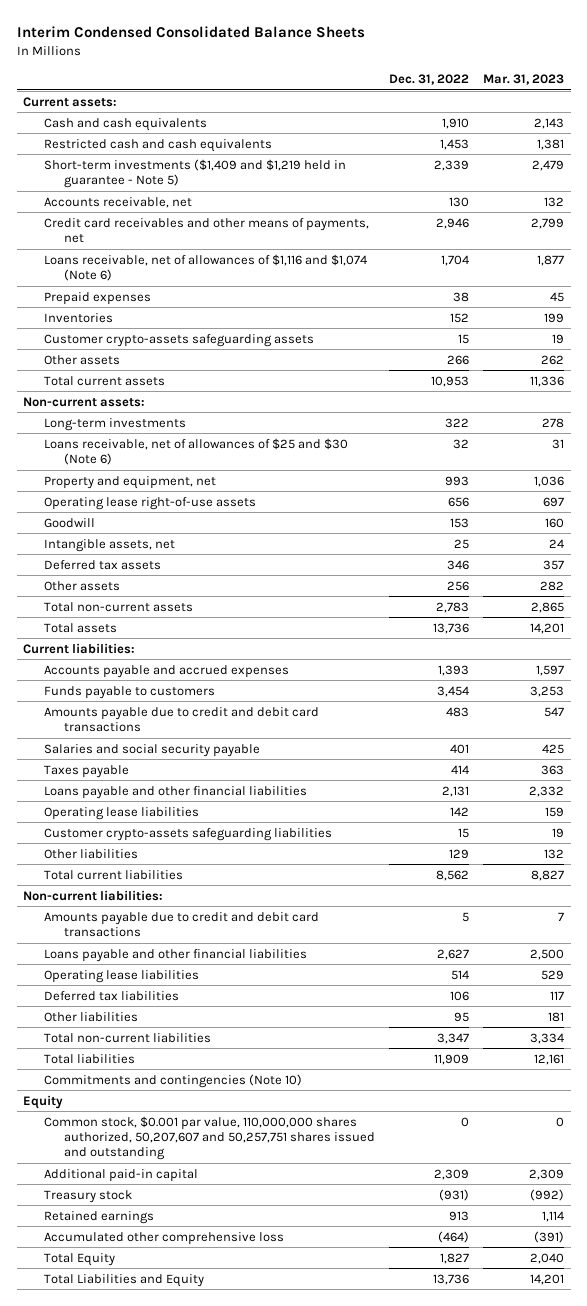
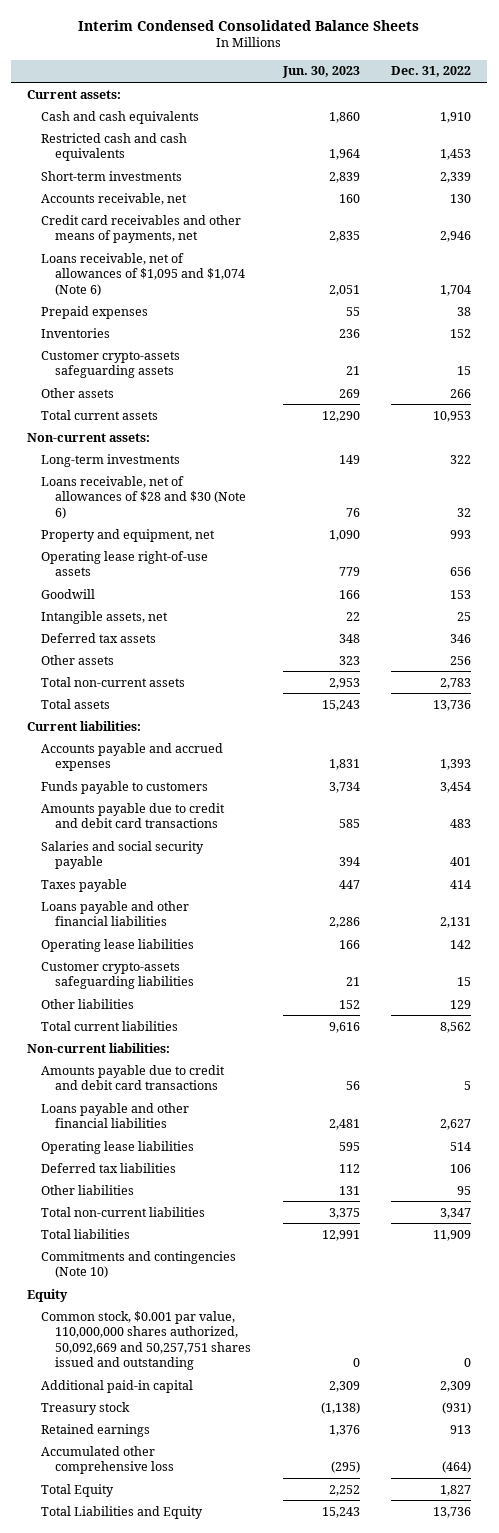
- | Dec. 31, 2022 | Mar. 31, 2023
+ | Jun. 30, 2023 | Dec. 31, 2022
- Short-term investments ($1,409 and $1,219 held in guarantee - Note 5) | 2,339 | 2,479
+ Short-term investments | 2,839 | 2,339
- Loans receivable, net of allowances of $1,116 and $1,074 (Note 6) | 1,704 | 1,877
+ Loans receivable, net of allowances of $1,095 and $1,074 (Note 6) | 2,051 | 1,704
- Loans receivable, net of allowances of $25 and $30 (Note 6) | 32 | 31
+ Loans receivable, net of allowances of $28 and $30 (Note 6) | 76 | 32
- Common stock, $0.001 par value, 110,000,000 shares authorized, 50,207,607 and 50,257,751 shares issued and outstanding | 0 | 0
+ Common stock, $0.001 par value, 110,000,000 shares authorized, 50,092,669 and 50,257,751 shares issued and outstanding | 0 | 0

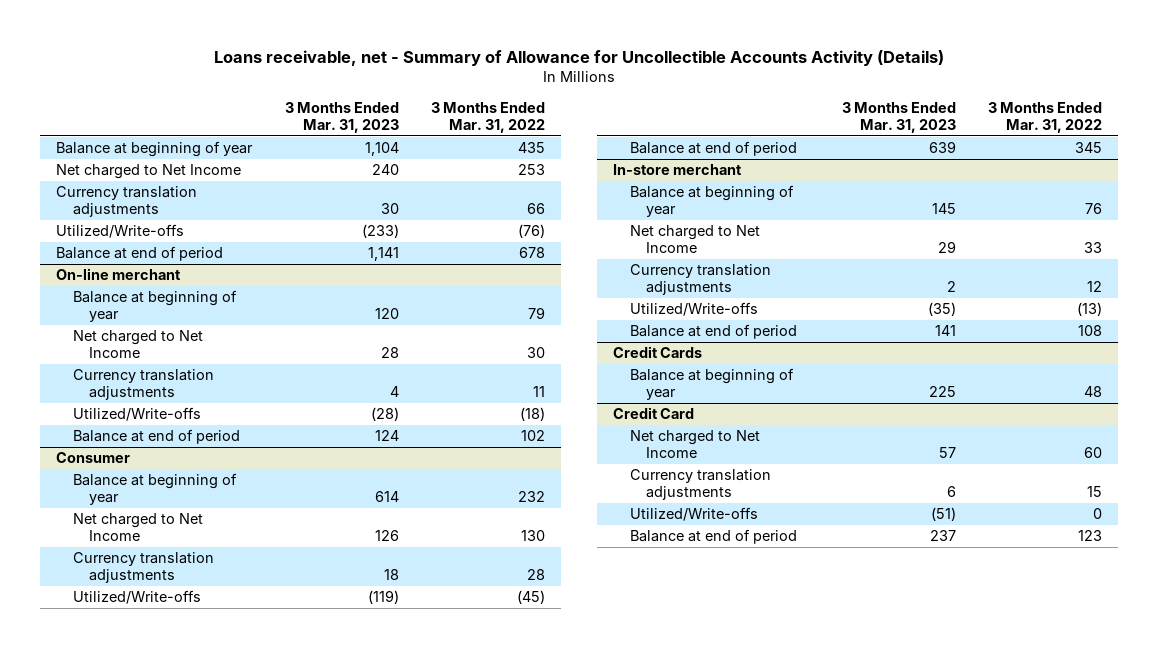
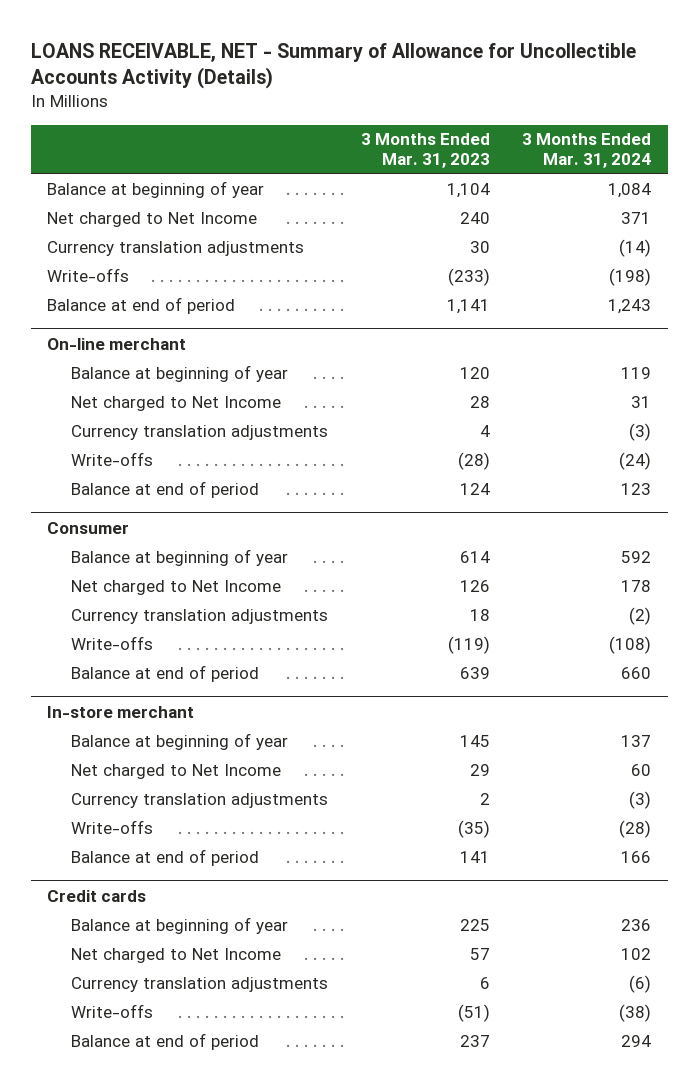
- Loans receivable, net - Summary of Allowance for Uncollectible Accounts Activity (Details)
+ LOANS RECEIVABLE, NET - Summary of Allowance for Uncollectible Accounts Activity (Details)
- | 3 Months Ended Mar. 31, 2023 | 3 Months Ended Mar. 31, 2022
+ | 3 Months Ended Mar. 31, 2023 | 3 Months Ended Mar. 31, 2024
- Utilized/Write-offs | (233) | (76)
+ Write-offs | (233) | (198)
@ On-line merchant
- Utilized/Write-offs | (28) | (18)
+ Write-offs | (28) | (24)
@ Consumer
- Utilized/Write-offs | (119) | (45)
+ Write-offs | (119) | (108)
@ In-store merchant
- Utilized/Write-offs | (35) | (13)
+ Write-offs | (35) | (28)
- Credit Cards
+ Credit cards
- Credit Card
- Utilized/Write-offs | (51) | 0
+ Write-offs | (51) | (38)

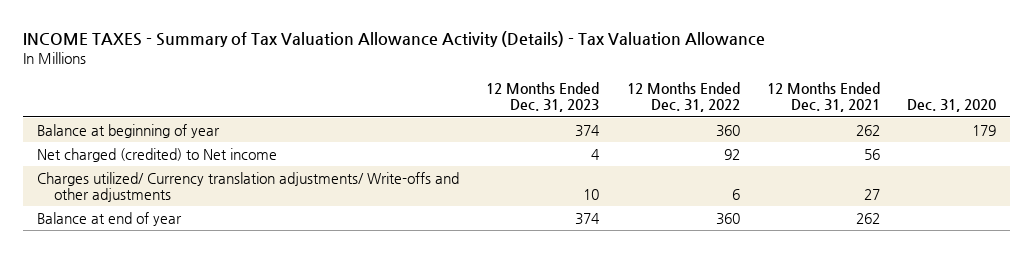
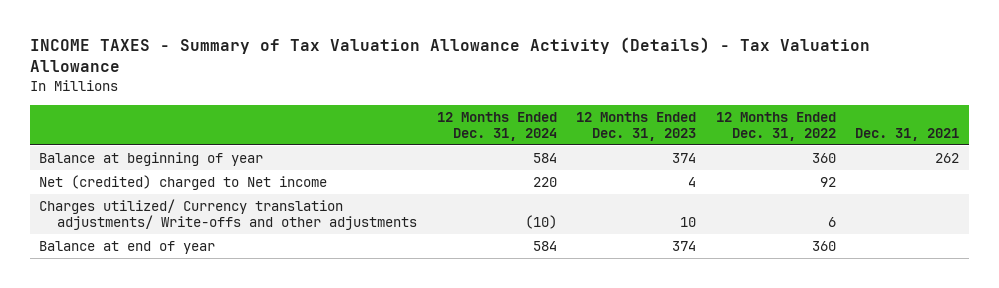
- | 12 Months Ended Dec. 31, 2023 | 12 Months Ended Dec. 31, 2022 | 12 Months Ended Dec. 31, 2021 | Dec. 31, 2020
+ | 12 Months Ended Dec. 31, 2024 | 12 Months Ended Dec. 31, 2023 | 12 Months Ended Dec. 31, 2022 | Dec. 31, 2021
- Net charged (credited) to Net income | 4 | 92 | 56 |
+ Net (credited) charged to Net income | 220 | 4 | 92 |

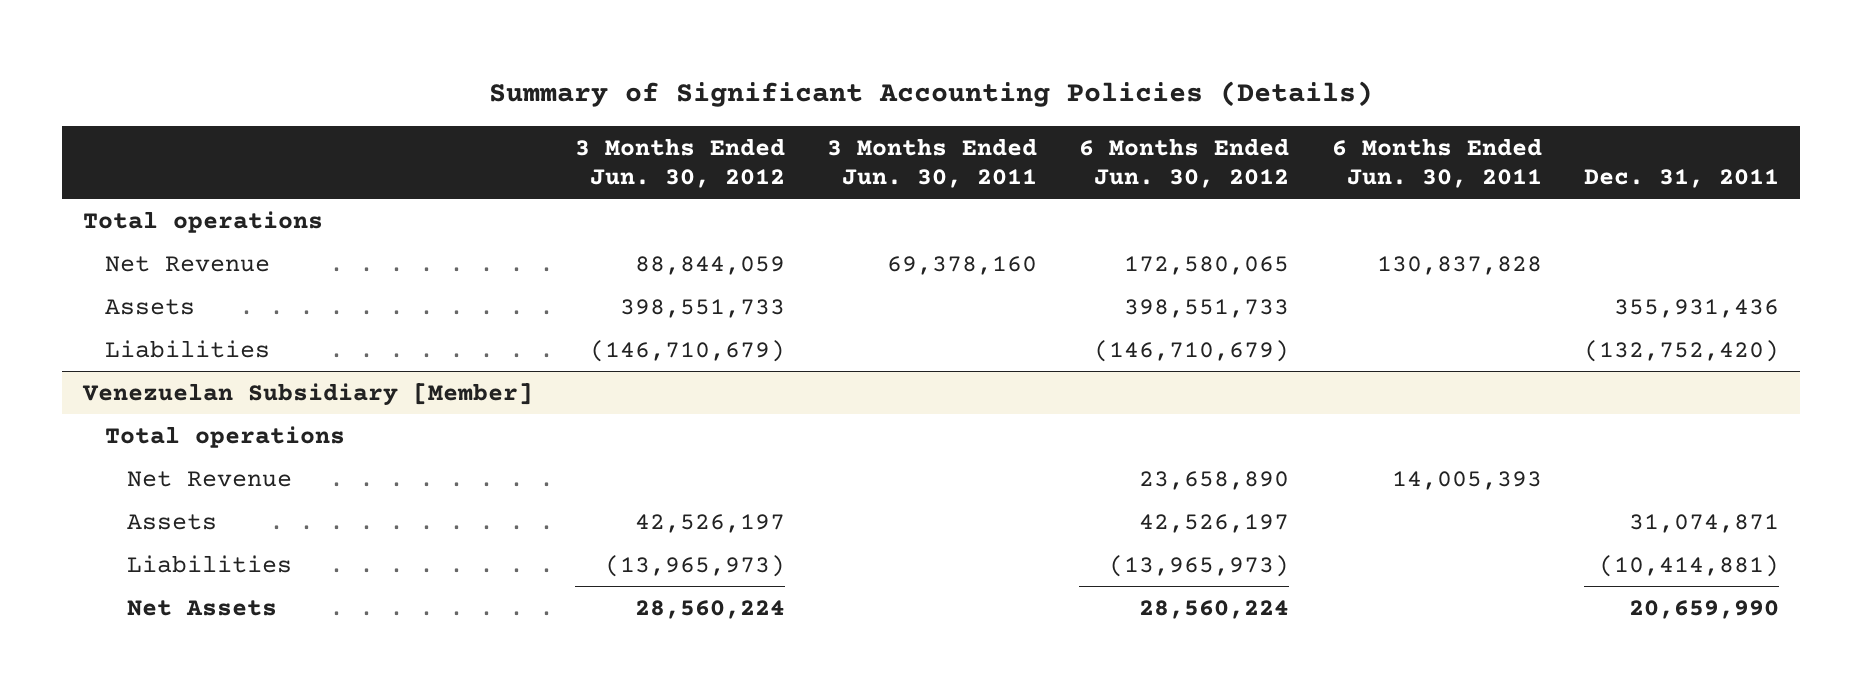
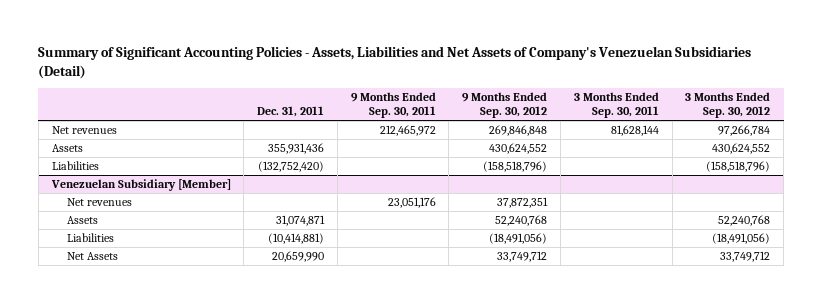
- Summary of Significant Accounting Policies (Details)
+ Summary of Significant Accounting Policies - Assets, Liabilities and Net Assets of Company's Venezuelan Subsidiaries (Detail)
- | 3 Months Ended Jun. 30, 2012 | 3 Months Ended Jun. 30, 2011 | 6 Months Ended Jun. 30, 2012 | 6 Months Ended Jun. 30, 2011 | Dec. 31, 2011
+ | Dec. 31, 2011 | 9 Months Ended Sep. 30, 2011 | 9 Months Ended Sep. 30, 2012 | 3 Months Ended Sep. 30, 2011 | 3 Months Ended Sep. 30, 2012
- Total operations
- Net Revenue | 88,844,059 | 69,378,160 | 172,580,065 | 130,837,828 |
+ Net revenues | | 212,465,972 | 269,846,848 | 81,628,144 | 97,266,784
@ Venezuelan Subsidiary [Member]
- Total operations
- Net Revenue | | | 23,658,890 | 14,005,393 |
+ Net revenues | | 23,051,176 | 37,872,351 | |

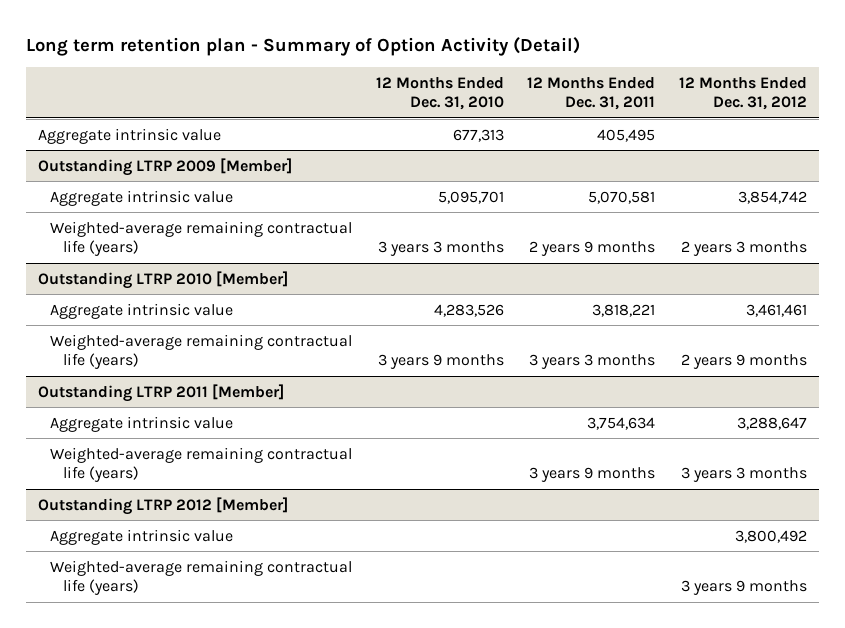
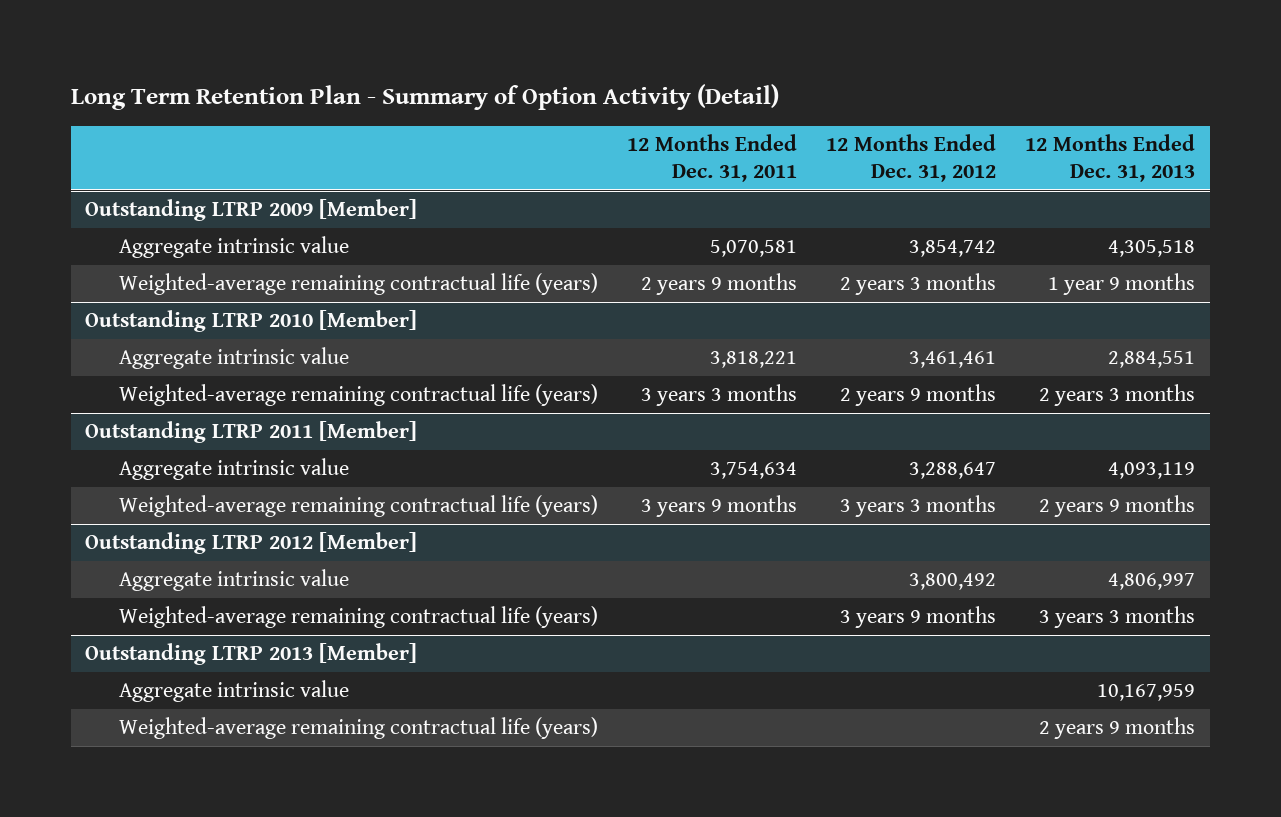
- Long term retention plan - Summary of Option Activity (Detail)
+ Long Term Retention Plan - Summary of Option Activity (Detail)
- | 12 Months Ended Dec. 31, 2010 | 12 Months Ended Dec. 31, 2011 | 12 Months Ended Dec. 31, 2012
+ | 12 Months Ended Dec. 31, 2011 | 12 Months Ended Dec. 31, 2012 | 12 Months Ended Dec. 31, 2013
- Aggregate intrinsic value | 677,313 | 405,495 |
+ Outstanding LTRP 2013 [Member]
+ Aggregate intrinsic value | | | 10,167,959
+ Weighted-average remaining contractual life (years) | | | 2 years 9 months

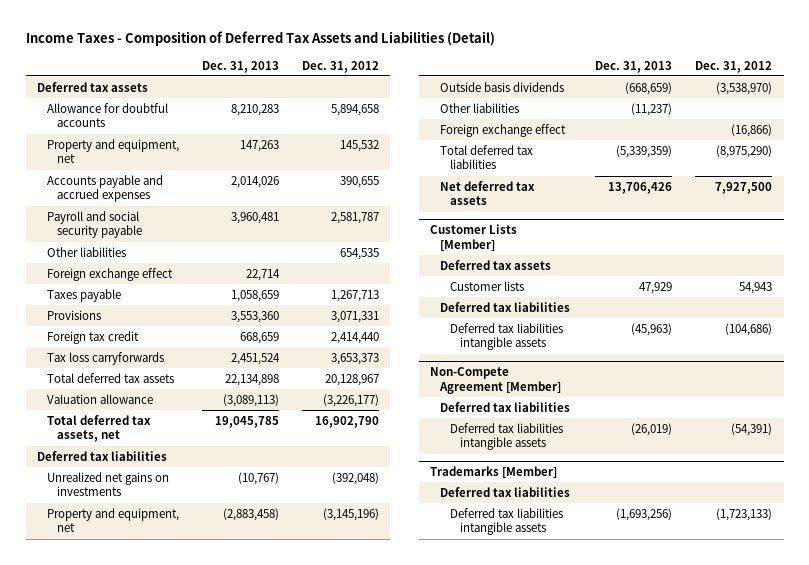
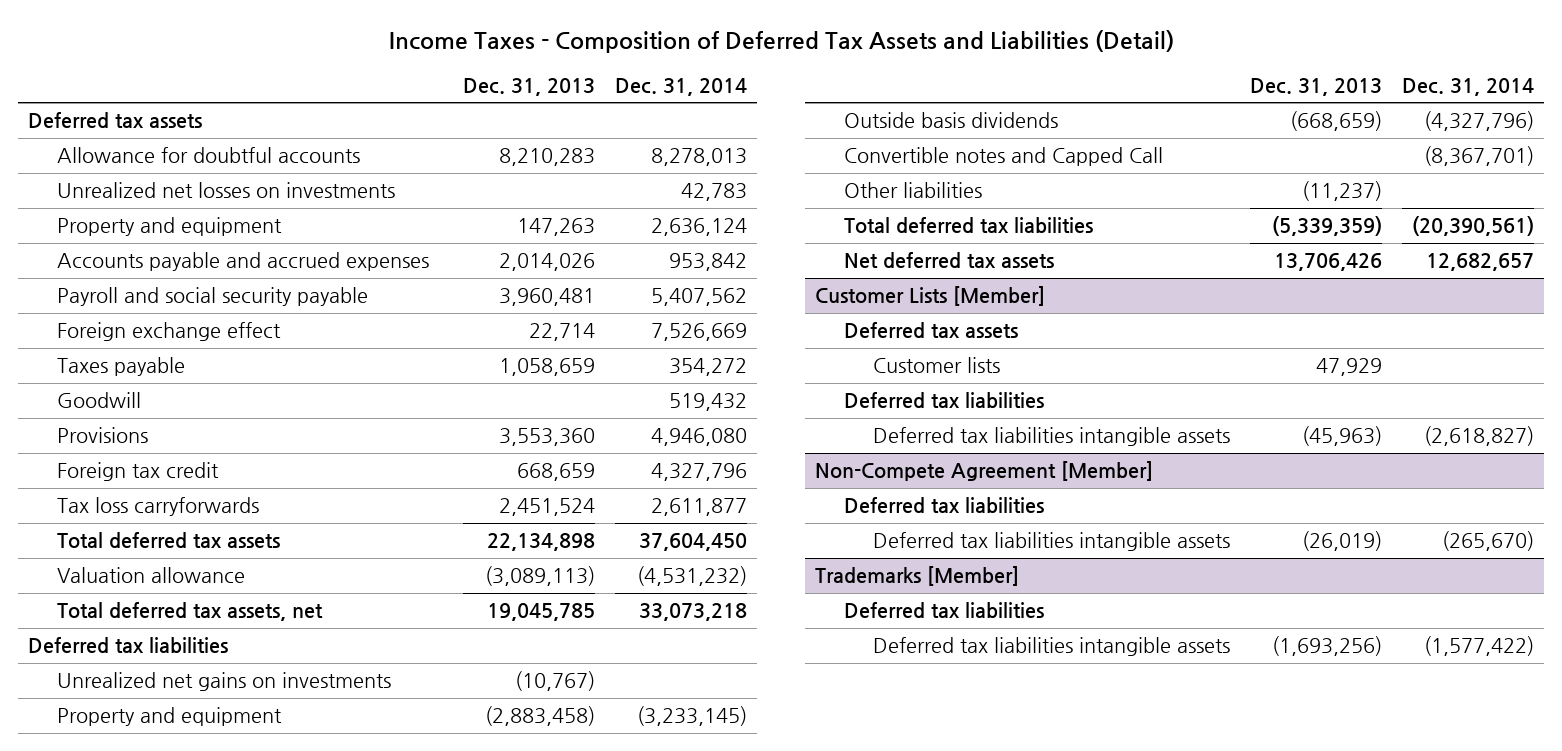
- | Dec. 31, 2013 | Dec. 31, 2012
+ | Dec. 31, 2013 | Dec. 31, 2014
- Property and equipment, net | 147,263 | 145,532
+ Unrealized net losses on investments | | 42,783
+ Property and equipment | 147,263 | 2,636,124
- Other liabilities | | 654,535
+ Goodwill | | 519,432
- Property and equipment, net | (2,883,458) | (3,145,196)
+ Property and equipment | (2,883,458) | (3,233,145)
+ Convertible notes and Capped Call | | (8,367,701)
- Foreign exchange effect | | (16,866)

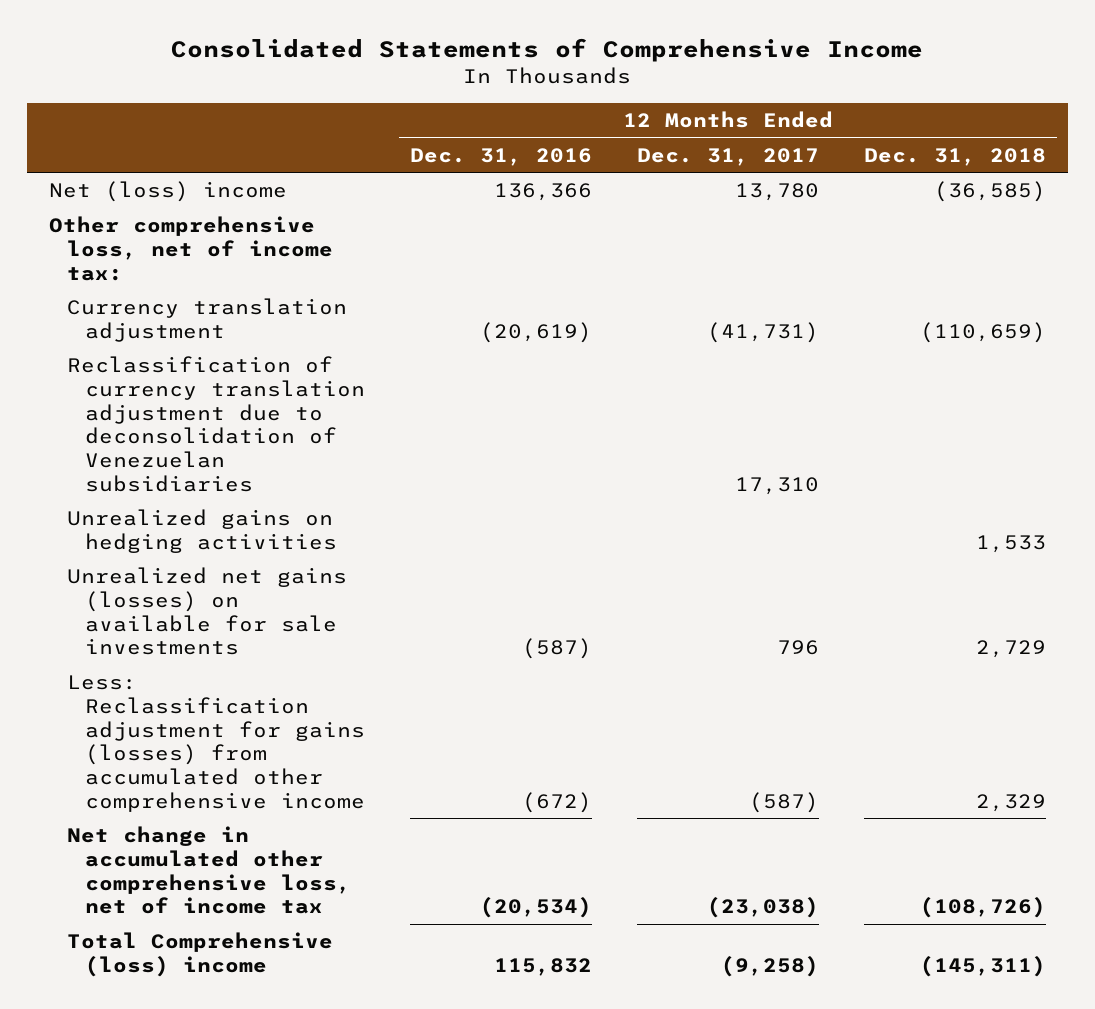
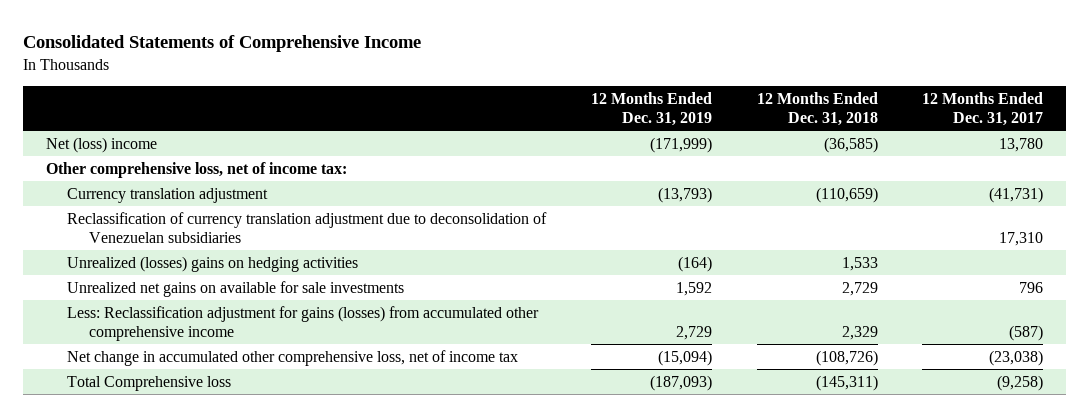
- | 12 Months Ended Dec. 31, 2016 | 12 Months Ended Dec. 31, 2017 | 12 Months Ended Dec. 31, 2018
+ | 12 Months Ended Dec. 31, 2019 | 12 Months Ended Dec. 31, 2018 | 12 Months Ended Dec. 31, 2017
- Unrealized gains on hedging activities | | | 1,533
- Unrealized net gains (losses) on available for sale investments | (587) | 796 | 2,729
+ Unrealized (losses) gains on hedging activities | (164) | 1,533 |
+ Unrealized net gains on available for sale investments | 1,592 | 2,729 | 796
- Total Comprehensive (loss) income | 115,832 | (9,258) | (145,311)
+ Total Comprehensive loss | (187,093) | (145,311) | (9,258)

